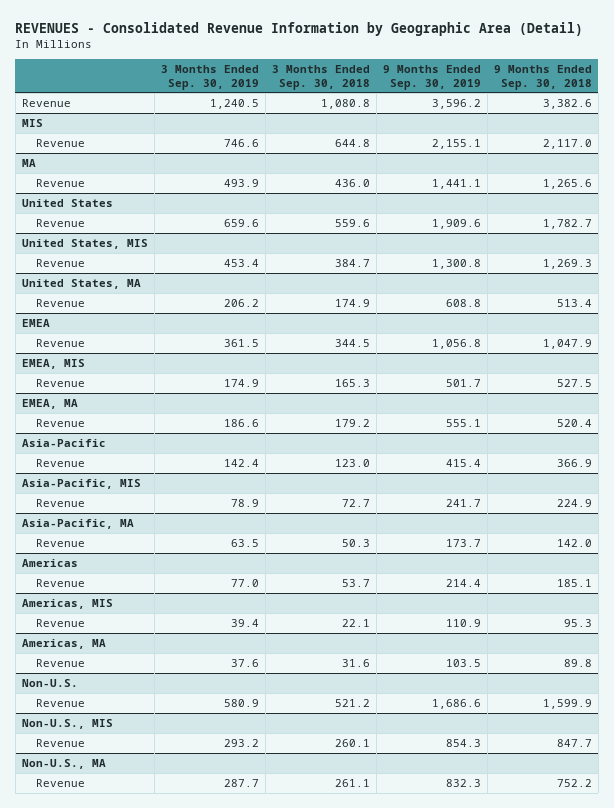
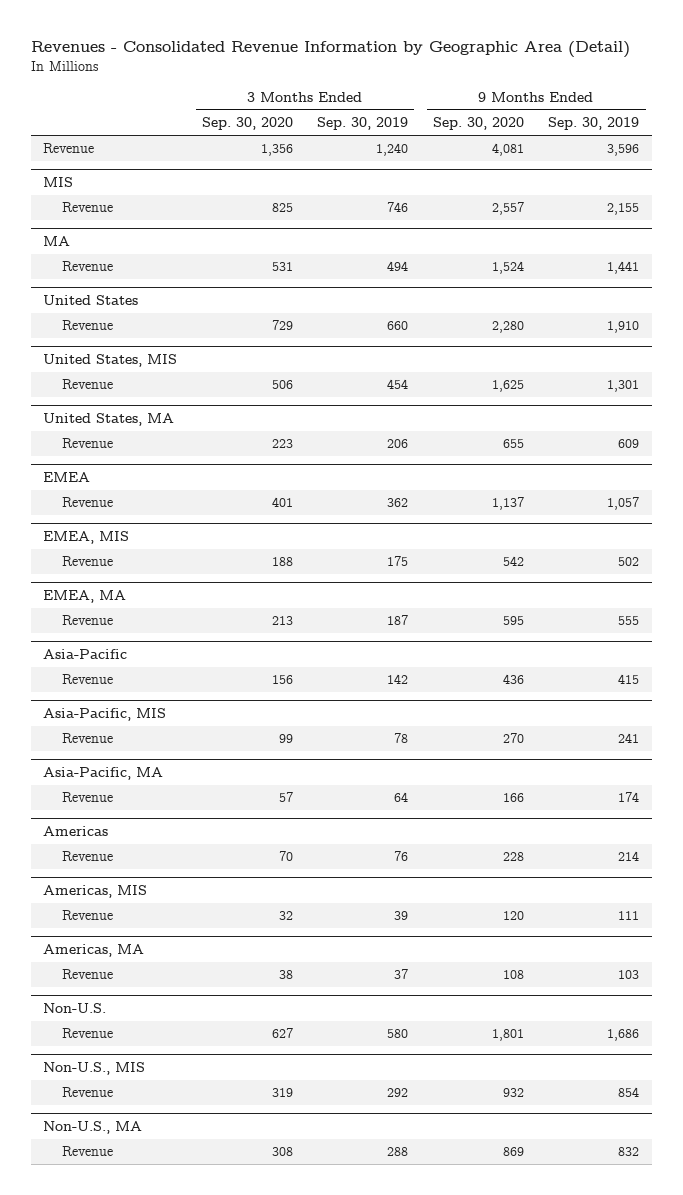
- REVENUES - Consolidated Revenue Information by Geographic Area (Detail)
+ Revenues - Consolidated Revenue Information by Geographic Area (Detail)
- | 3 Months Ended Sep. 30, 2019 | 3 Months Ended Sep. 30, 2018 | 9 Months Ended Sep. 30, 2019 | 9 Months Ended Sep. 30, 2018
+ | 3 Months Ended Sep. 30, 2020 | 3 Months Ended Sep. 30, 2019 | 9 Months Ended Sep. 30, 2020 | 9 Months Ended Sep. 30, 2019
- Revenue | 1,240.5 | 1,080.8 | 3,596.2 | 3,382.6
+ Revenue | 1,356 | 1,240 | 4,081 | 3,596
@ MIS
- Revenue | 746.6 | 644.8 | 2,155.1 | 2,117.0
+ Revenue | 825 | 746 | 2,557 | 2,155
@ MA
- Revenue | 493.9 | 436.0 | 1,441.1 | 1,265.6
+ Revenue | 531 | 494 | 1,524 | 1,441
@ United States
- Revenue | 659.6 | 559.6 | 1,909.6 | 1,782.7
+ Revenue | 729 | 660 | 2,280 | 1,910
@ United States, MIS
- Revenue | 453.4 | 384.7 | 1,300.8 | 1,269.3
+ Revenue | 506 | 454 | 1,625 | 1,301
@ United States, MA
- Revenue | 206.2 | 174.9 | 608.8 | 513.4
+ Revenue | 223 | 206 | 655 | 609
@ EMEA
- Revenue | 361.5 | 344.5 | 1,056.8 | 1,047.9
+ Revenue | 401 | 362 | 1,137 | 1,057
@ EMEA, MIS
- Revenue | 174.9 | 165.3 | 501.7 | 527.5
+ Revenue | 188 | 175 | 542 | 502
@ EMEA, MA
- Revenue | 186.6 | 179.2 | 555.1 | 520.4
+ Revenue | 213 | 187 | 595 | 555
@ Asia-Pacific
- Revenue | 142.4 | 123.0 | 415.4 | 366.9
+ Revenue | 156 | 142 | 436 | 415
@ Asia-Pacific, MIS
- Revenue | 78.9 | 72.7 | 241.7 | 224.9
+ Revenue | 99 | 78 | 270 | 241
@ Asia-Pacific, MA
- Revenue | 63.5 | 50.3 | 173.7 | 142.0
+ Revenue | 57 | 64 | 166 | 174
@ Americas
- Revenue | 77.0 | 53.7 | 214.4 | 185.1
+ Revenue | 70 | 76 | 228 | 214
@ Americas, MIS
- Revenue | 39.4 | 22.1 | 110.9 | 95.3
+ Revenue | 32 | 39 | 120 | 111
@ Americas, MA
- Revenue | 37.6 | 31.6 | 103.5 | 89.8
+ Revenue | 38 | 37 | 108 | 103
@ Non-U.S.
- Revenue | 580.9 | 521.2 | 1,686.6 | 1,599.9
+ Revenue | 627 | 580 | 1,801 | 1,686
@ Non-U.S., MIS
- Revenue | 293.2 | 260.1 | 854.3 | 847.7
+ Revenue | 319 | 292 | 932 | 854
@ Non-U.S., MA
- Revenue | 287.7 | 261.1 | 832.3 | 752.2
+ Revenue | 308 | 288 | 869 | 832

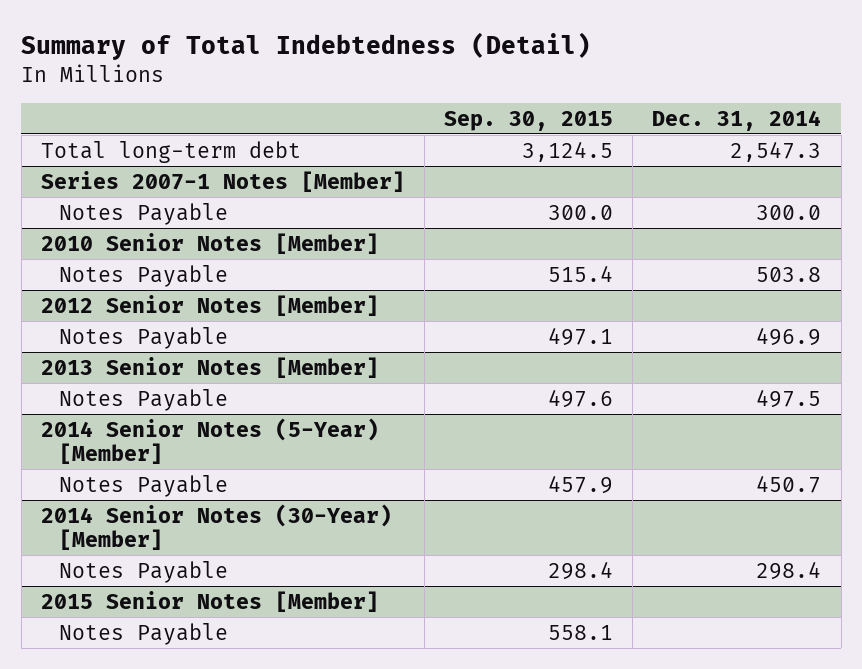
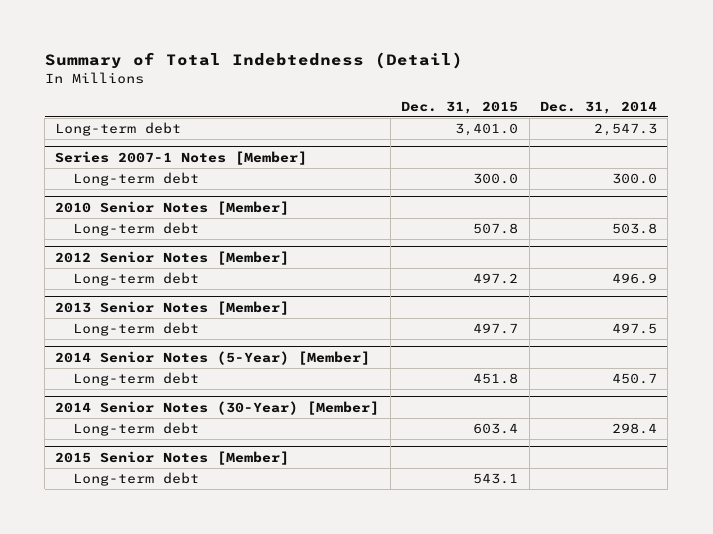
- | Sep. 30, 2015 | Dec. 31, 2014
+ | Dec. 31, 2015 | Dec. 31, 2014
- Total long-term debt | 3,124.5 | 2,547.3
+ Long-term debt | 3,401.0 | 2,547.3
@ Series 2007-1 Notes [Member]
- Notes Payable | 300.0 | 300.0
+ Long-term debt | 300.0 | 300.0
@ 2010 Senior Notes [Member]
- Notes Payable | 515.4 | 503.8
+ Long-term debt | 507.8 | 503.8
@ 2012 Senior Notes [Member]
- Notes Payable | 497.1 | 496.9
+ Long-term debt | 497.2 | 496.9
@ 2013 Senior Notes [Member]
- Notes Payable | 497.6 | 497.5
+ Long-term debt | 497.7 | 497.5
@ 2014 Senior Notes (5-Year) [Member]
- Notes Payable | 457.9 | 450.7
+ Long-term debt | 451.8 | 450.7
@ 2014 Senior Notes (30-Year) [Member]
- Notes Payable | 298.4 | 298.4
+ Long-term debt | 603.4 | 298.4
@ 2015 Senior Notes [Member]
- Notes Payable | 558.1 |
+ Long-term debt | 543.1 |

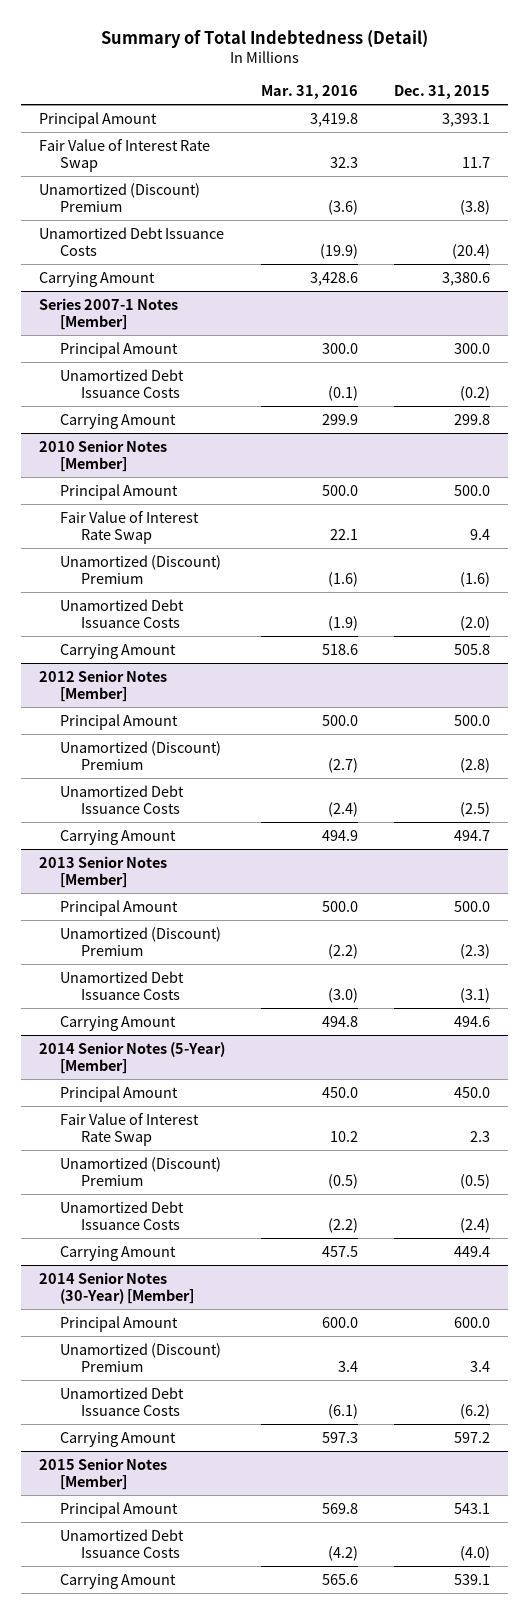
- | Dec. 31, 2015 | Dec. 31, 2014
+ | Mar. 31, 2016 | Dec. 31, 2015
- Long-term debt | 3,401.0 | 2,547.3
+ Principal Amount | 3,419.8 | 3,393.1
+ Fair Value of Interest Rate Swap | 32.3 | 11.7
+ Unamortized (Discount) Premium | (3.6) | (3.8)
+ Unamortized Debt Issuance Costs | (19.9) | (20.4)
+ Carrying Amount | 3,428.6 | 3,380.6
@ Series 2007-1 Notes [Member]
- Long-term debt | 300.0 | 300.0
+ Principal Amount | 300.0 | 300.0
+ Unamortized Debt Issuance Costs | (0.1) | (0.2)
+ Carrying Amount | 299.9 | 299.8
@ 2010 Senior Notes [Member]
- Long-term debt | 507.8 | 503.8
+ Principal Amount | 500.0 | 500.0
+ Fair Value of Interest Rate Swap | 22.1 | 9.4
+ Unamortized (Discount) Premium | (1.6) | (1.6)
+ Unamortized Debt Issuance Costs | (1.9) | (2.0)
+ Carrying Amount | 518.6 | 505.8
@ 2012 Senior Notes [Member]
- Long-term debt | 497.2 | 496.9
+ Principal Amount | 500.0 | 500.0
+ Unamortized (Discount) Premium | (2.7) | (2.8)
+ Unamortized Debt Issuance Costs | (2.4) | (2.5)
+ Carrying Amount | 494.9 | 494.7
@ 2013 Senior Notes [Member]
- Long-term debt | 497.7 | 497.5
+ Principal Amount | 500.0 | 500.0
+ Unamortized (Discount) Premium | (2.2) | (2.3)
+ Unamortized Debt Issuance Costs | (3.0) | (3.1)
+ Carrying Amount | 494.8 | 494.6
@ 2014 Senior Notes (5-Year) [Member]
- Long-term debt | 451.8 | 450.7
+ Principal Amount | 450.0 | 450.0
+ Fair Value of Interest Rate Swap | 10.2 | 2.3
+ Unamortized (Discount) Premium | (0.5) | (0.5)
+ Unamortized Debt Issuance Costs | (2.2) | (2.4)
+ Carrying Amount | 457.5 | 449.4
@ 2014 Senior Notes (30-Year) [Member]
- Long-term debt | 603.4 | 298.4
+ Principal Amount | 600.0 | 600.0
+ Unamortized (Discount) Premium | 3.4 | 3.4
+ Unamortized Debt Issuance Costs | (6.1) | (6.2)
+ Carrying Amount | 597.3 | 597.2
@ 2015 Senior Notes [Member]
- Long-term debt | 543.1 |
+ Principal Amount | 569.8 | 543.1
+ Unamortized Debt Issuance Costs | (4.2) | (4.0)
+ Carrying Amount | 565.6 | 539.1

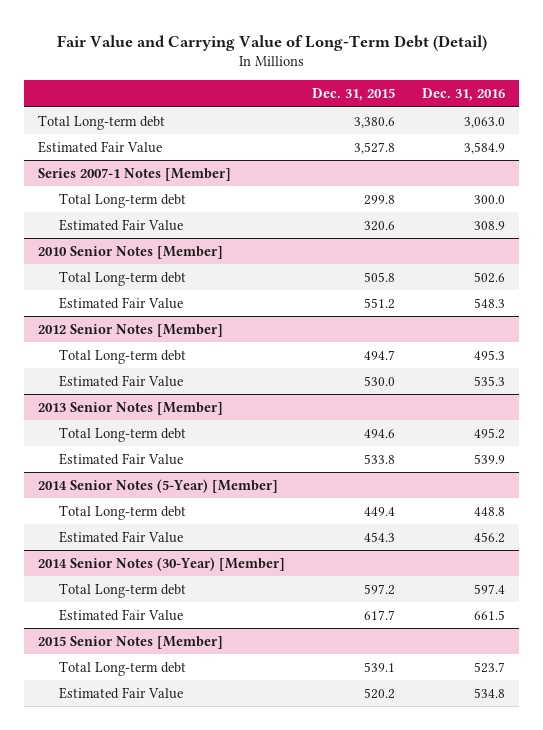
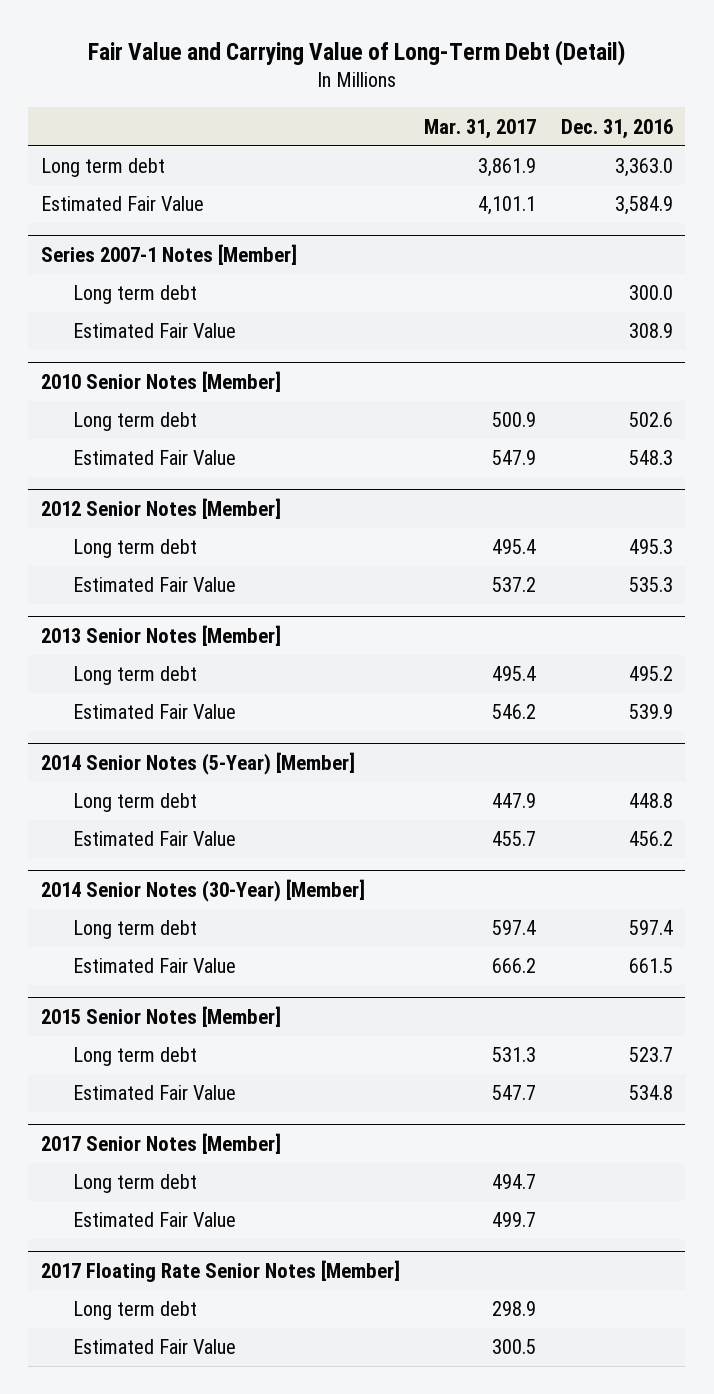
- | Dec. 31, 2015 | Dec. 31, 2016
+ | Mar. 31, 2017 | Dec. 31, 2016
- Total Long-term debt | 3,380.6 | 3,063.0
+ Long term debt | 3,861.9 | 3,363.0
@ Series 2007-1 Notes [Member]
- Total Long-term debt | 299.8 | 300.0
+ Long term debt | | 300.0
@ 2010 Senior Notes [Member]
- Total Long-term debt | 505.8 | 502.6
+ Long term debt | 500.9 | 502.6
@ 2012 Senior Notes [Member]
- Total Long-term debt | 494.7 | 495.3
+ Long term debt | 495.4 | 495.3
@ 2013 Senior Notes [Member]
- Total Long-term debt | 494.6 | 495.2
+ Long term debt | 495.4 | 495.2
@ 2014 Senior Notes (5-Year) [Member]
- Total Long-term debt | 449.4 | 448.8
+ Long term debt | 447.9 | 448.8
@ 2014 Senior Notes (30-Year) [Member]
- Total Long-term debt | 597.2 | 597.4
+ Long term debt | 597.4 | 597.4
@ 2015 Senior Notes [Member]
- Total Long-term debt | 539.1 | 523.7
+ Long term debt | 531.3 | 523.7
+ 2017 Senior Notes [Member]
+ Long term debt | 494.7 |
+ Estimated Fair Value | 499.7 |
+ 2017 Floating Rate Senior Notes [Member]
+ Long term debt | 298.9 |
+ Estimated Fair Value | 300.5 |

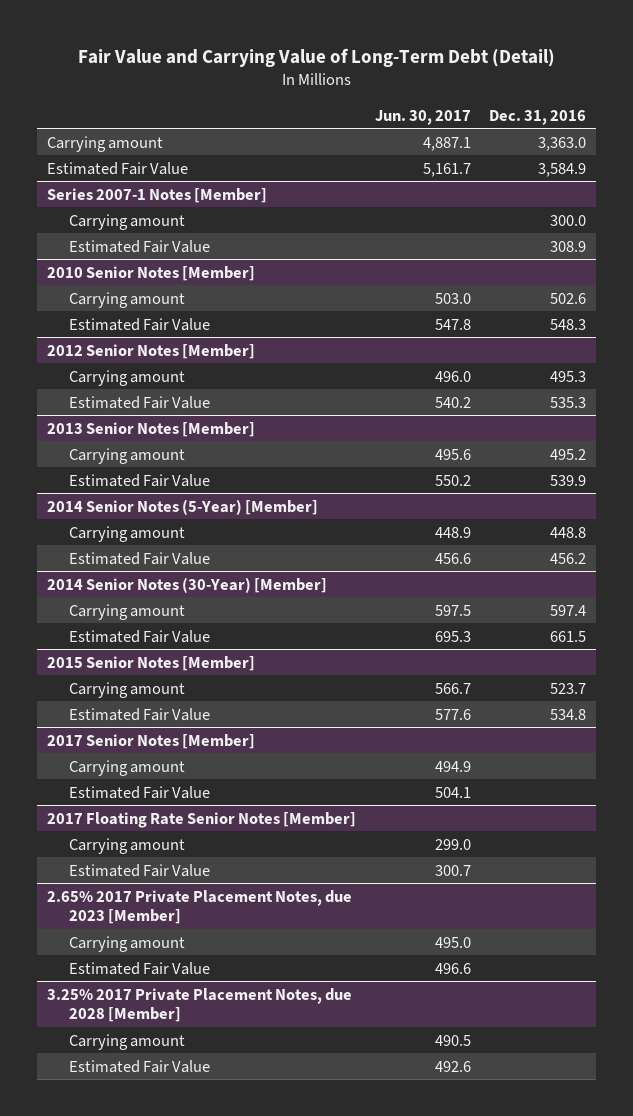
- | Mar. 31, 2017 | Dec. 31, 2016
+ | Jun. 30, 2017 | Dec. 31, 2016
- Long term debt | 3,861.9 | 3,363.0
+ Carrying amount | 4,887.1 | 3,363.0
@ Series 2007-1 Notes [Member]
- Long term debt | | 300.0
+ Carrying amount | | 300.0
@ 2010 Senior Notes [Member]
- Long term debt | 500.9 | 502.6
+ Carrying amount | 503.0 | 502.6
@ 2012 Senior Notes [Member]
- Long term debt | 495.4 | 495.3
+ Carrying amount | 496.0 | 495.3
@ 2013 Senior Notes [Member]
- Long term debt | 495.4 | 495.2
+ Carrying amount | 495.6 | 495.2
@ 2014 Senior Notes (5-Year) [Member]
- Long term debt | 447.9 | 448.8
+ Carrying amount | 448.9 | 448.8
@ 2014 Senior Notes (30-Year) [Member]
- Long term debt | 597.4 | 597.4
+ Carrying amount | 597.5 | 597.4
@ 2015 Senior Notes [Member]
- Long term debt | 531.3 | 523.7
+ Carrying amount | 566.7 | 523.7
@ 2017 Senior Notes [Member]
- Long term debt | 494.7 |
+ Carrying amount | 494.9 |
@ 2017 Floating Rate Senior Notes [Member]
- Long term debt | 298.9 |
+ Carrying amount | 299.0 |
+ 2.65% 2017 Private Placement Notes, due 2023 [Member]
+ Carrying amount | 495.0 |
+ Estimated Fair Value | 496.6 |
+ 3.25% 2017 Private Placement Notes, due 2028 [Member]
+ Carrying amount | 490.5 |
+ Estimated Fair Value | 492.6 |

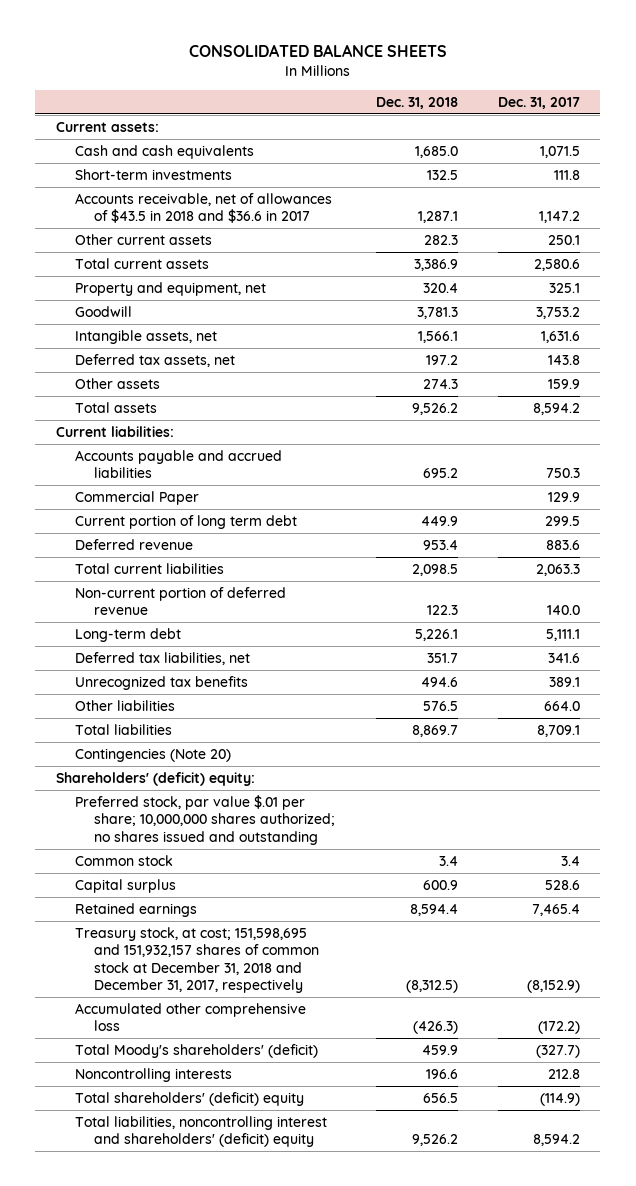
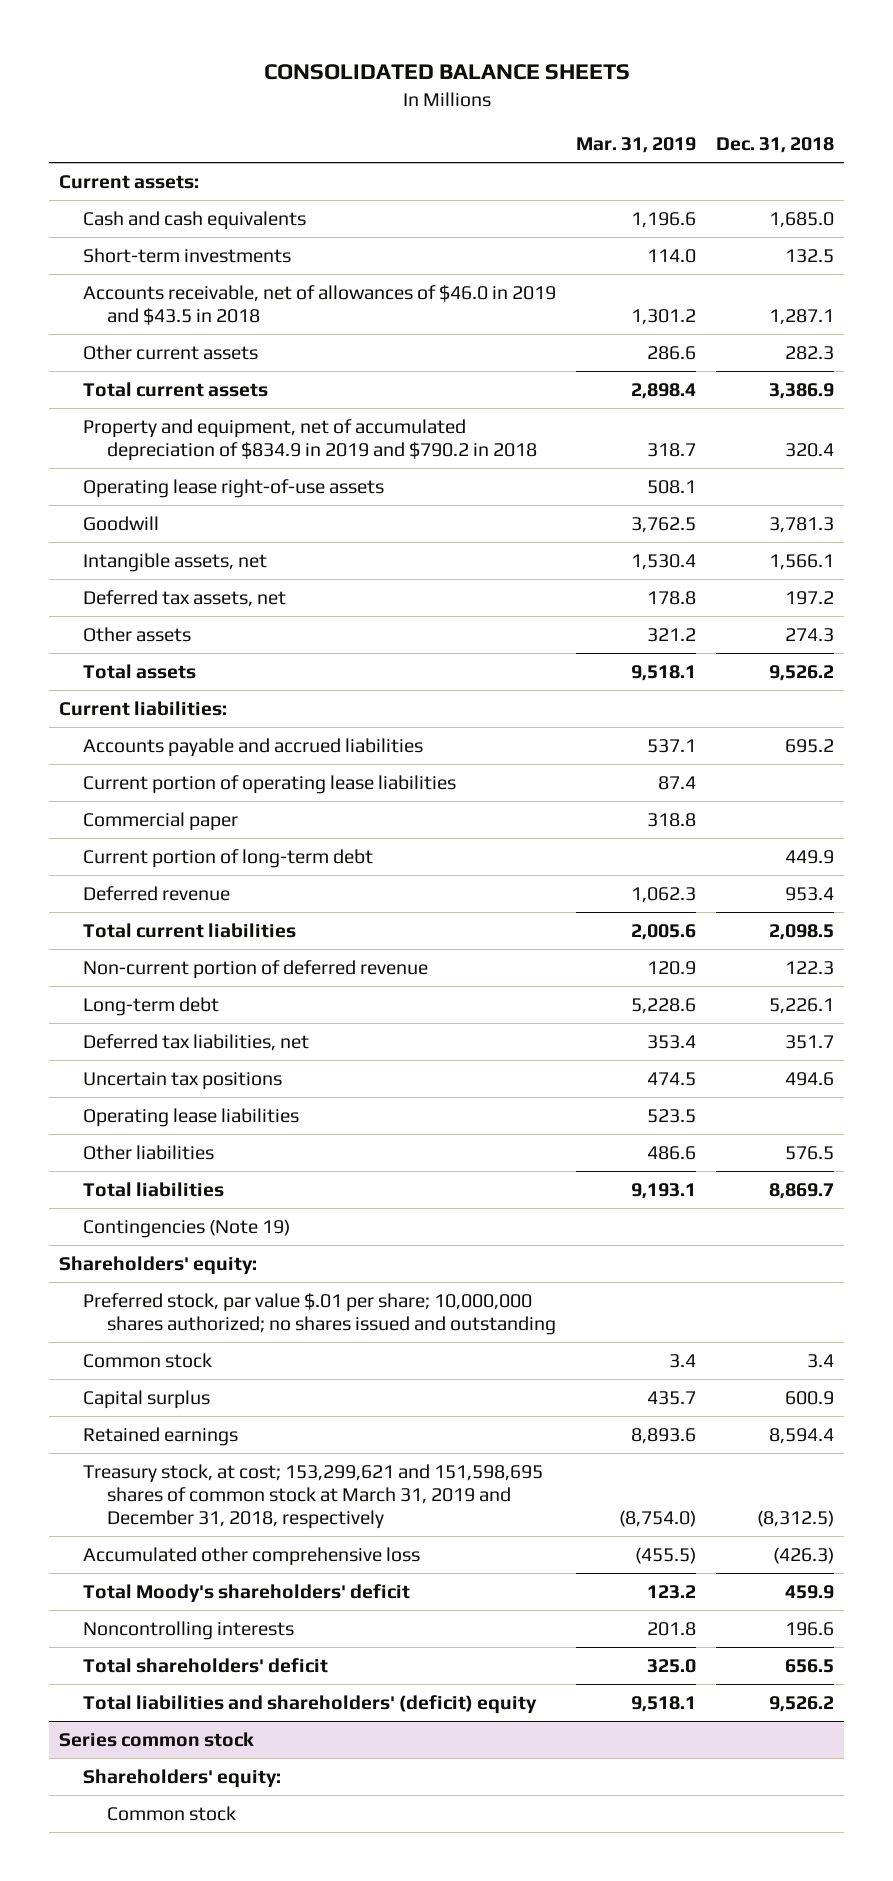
- | Dec. 31, 2018 | Dec. 31, 2017
+ | Mar. 31, 2019 | Dec. 31, 2018
- Accounts receivable, net of allowances of $43.5 in 2018 and $36.6 in 2017 | 1,287.1 | 1,147.2
+ Accounts receivable, net of allowances of $46.0 in 2019 and $43.5 in 2018 | 1,301.2 | 1,287.1
- Property and equipment, net | 320.4 | 325.1
+ Property and equipment, net of accumulated depreciation of $834.9 in 2019 and $790.2 in 2018 | 318.7 | 320.4
+ Operating lease right-of-use assets | 508.1 |
- Commercial Paper | | 129.9
- Current portion of long term debt | 449.9 | 299.5
+ Current portion of operating lease liabilities | 87.4 |
+ Commercial paper | 318.8 |
+ Current portion of long-term debt | | 449.9
- Unrecognized tax benefits | 494.6 | 389.1
+ Uncertain tax positions | 474.5 | 494.6
+ Operating lease liabilities | 523.5 |
- Contingencies (Note 20)
- Shareholders' (deficit) equity:
+ Contingencies (Note 19)
+ Shareholders' equity:
- Treasury stock, at cost; 151,598,695 and 151,932,157 shares of common stock at December 31, 2018 and December 31, 2017, respectively | (8,312.5) | (8,152.9)
+ Treasury stock, at cost; 153,299,621 and 151,598,695 shares of common stock at March 31, 2019 and December 31, 2018, respectively | (8,754.0) | (8,312.5)
- Total Moody's shareholders' (deficit) | 459.9 | (327.7)
+ Total Moody's shareholders' deficit | 123.2 | 459.9
- Total shareholders' (deficit) equity | 656.5 | (114.9)
- Total liabilities, noncontrolling interest and shareholders' (deficit) equity | 9,526.2 | 8,594.2
+ Total shareholders' deficit | 325.0 | 656.5
+ Total liabilities and shareholders' (deficit) equity | 9,518.1 | 9,526.2
+ Series common stock
+ Shareholders' equity:
+ Common stock

